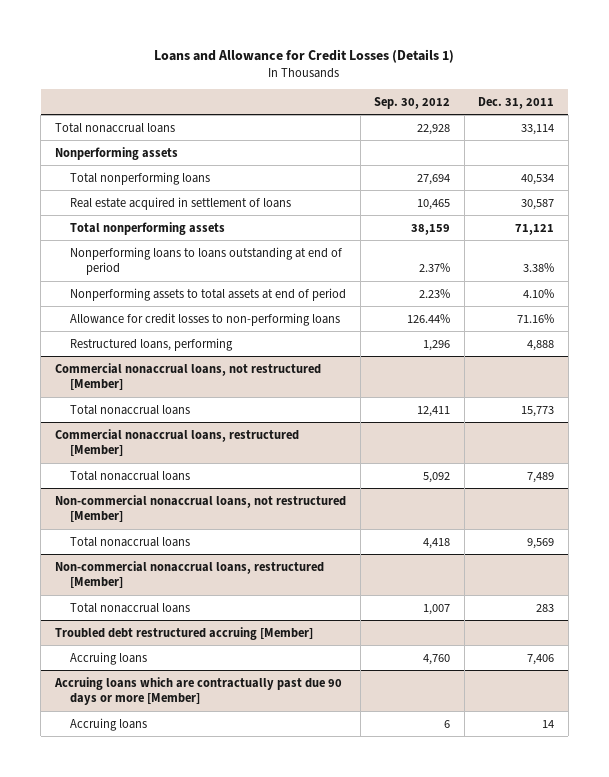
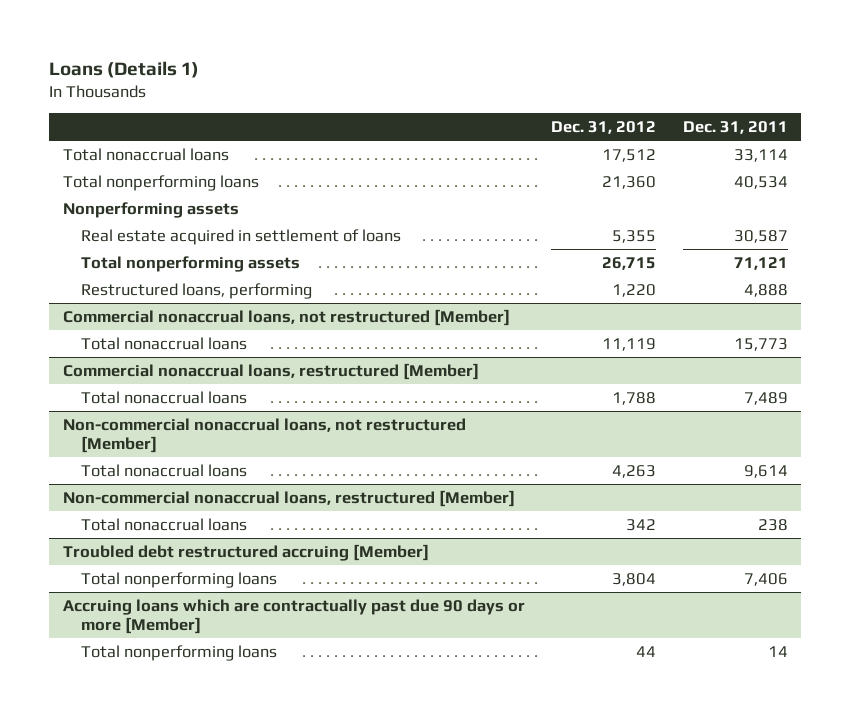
- Loans and Allowance for Credit Losses (Details 1)
+ Loans (Details 1)
- | Sep. 30, 2012 | Dec. 31, 2011
+ | Dec. 31, 2012 | Dec. 31, 2011
moved down: Nonperforming assets
- Nonperforming loans to loans outstanding at end of period | 2.37% | 3.38%
- Nonperforming assets to total assets at end of period | 2.23% | 4.10%
- Allowance for credit losses to non-performing loans | 126.44% | 71.16%
@ Non-commercial nonaccrual loans, not restructured [Member]
- Total nonaccrual loans | 4,418 | 9,569
+ Total nonaccrual loans | 4,263 | 9,614
@ Non-commercial nonaccrual loans, restructured [Member]
- Total nonaccrual loans | 1,007 | 283
+ Total nonaccrual loans | 342 | 238
@ Troubled debt restructured accruing [Member]
- Accruing loans | 4,760 | 7,406
+ Total nonperforming loans | 3,804 | 7,406
@ Accruing loans which are contractually past due 90 days or more [Member]
- Accruing loans | 6 | 14
+ Total nonperforming loans | 44 | 14

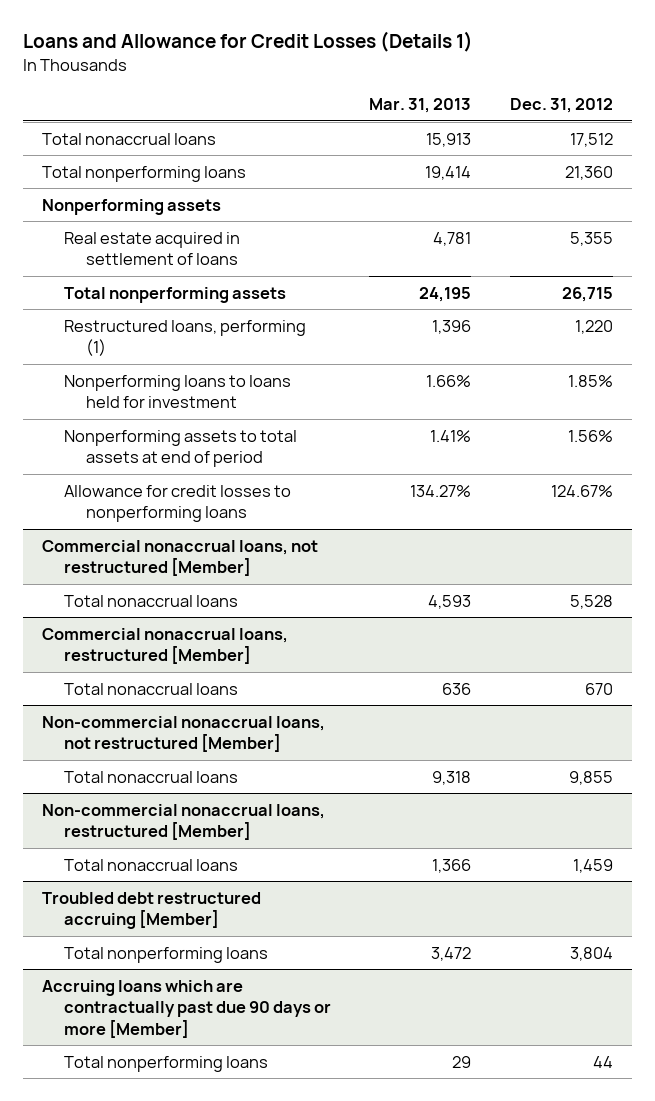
- Loans (Details 1)
+ Loans and Allowance for Credit Losses (Details 1)
- | Dec. 31, 2012 | Dec. 31, 2011
+ | Mar. 31, 2013 | Dec. 31, 2012
- Restructured loans, performing | 1,220 | 4,888
+ Restructured loans, performing (1) | 1,396 | 1,220
+ Nonperforming loans to loans held for investment | 1.66% | 1.85%
+ Nonperforming assets to total assets at end of period | 1.41% | 1.56%
+ Allowance for credit losses to nonperforming loans | 134.27% | 124.67%
@ Commercial nonaccrual loans, not restructured [Member]
- Total nonaccrual loans | 11,119 | 15,773
+ Total nonaccrual loans | 4,593 | 5,528
@ Commercial nonaccrual loans, restructured [Member]
- Total nonaccrual loans | 1,788 | 7,489
+ Total nonaccrual loans | 636 | 670
@ Non-commercial nonaccrual loans, not restructured [Member]
- Total nonaccrual loans | 4,263 | 9,614
+ Total nonaccrual loans | 9,318 | 9,855
@ Non-commercial nonaccrual loans, restructured [Member]
- Total nonaccrual loans | 342 | 238
+ Total nonaccrual loans | 1,366 | 1,459

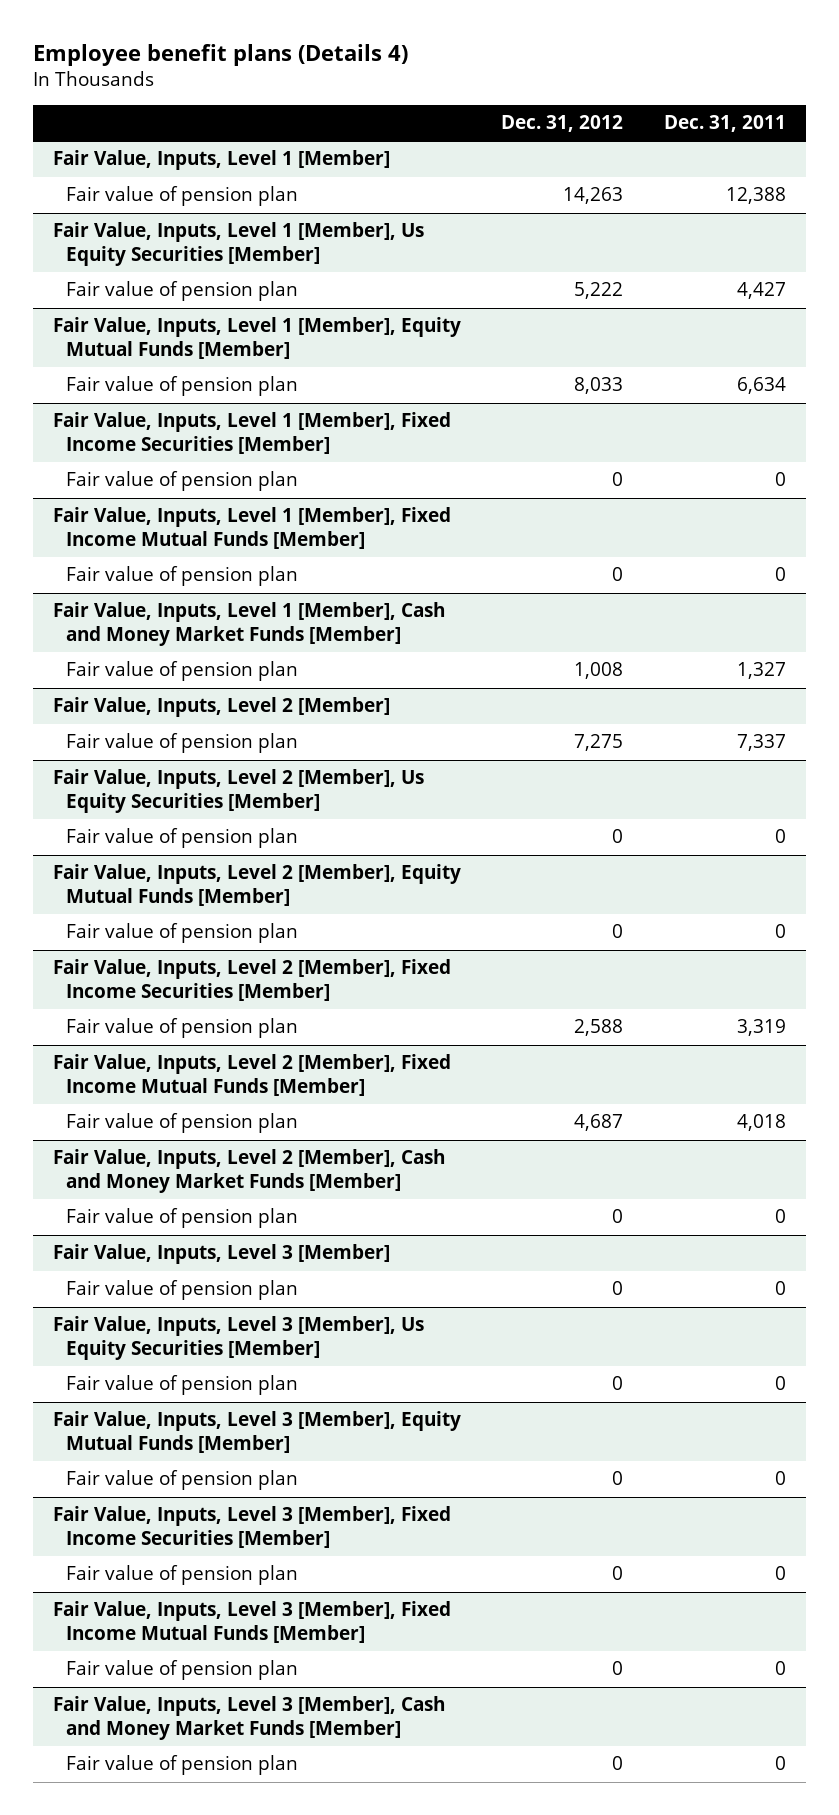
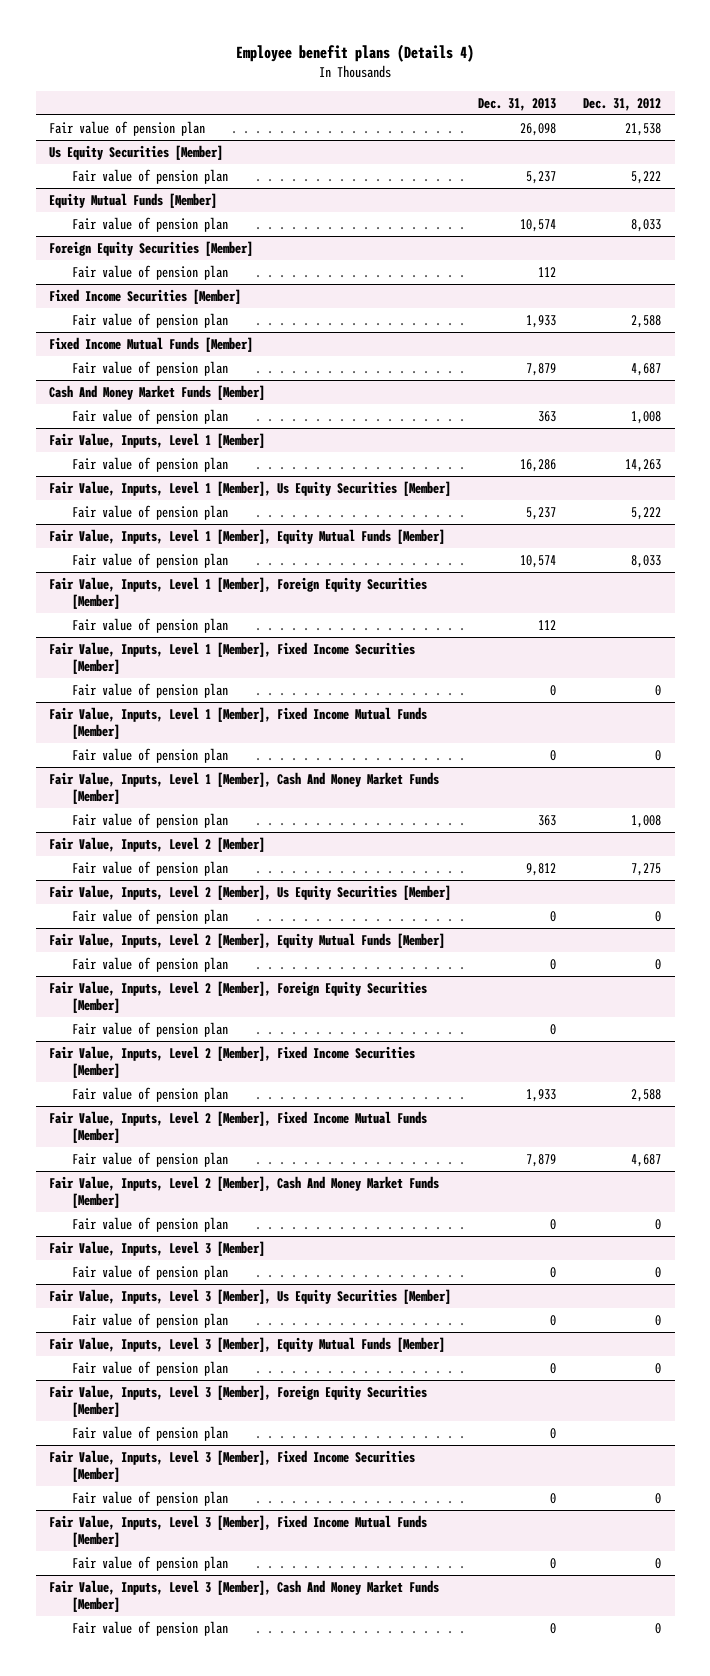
- | Dec. 31, 2012 | Dec. 31, 2011
+ | Dec. 31, 2013 | Dec. 31, 2012
+ Fair value of pension plan | 26,098 | 21,538
+ Us Equity Securities [Member]
+ Fair value of pension plan | 5,237 | 5,222
+ Equity Mutual Funds [Member]
+ Fair value of pension plan | 10,574 | 8,033
+ Foreign Equity Securities [Member]
+ Fair value of pension plan | 112 |
+ Fixed Income Securities [Member]
+ Fair value of pension plan | 1,933 | 2,588
+ Fixed Income Mutual Funds [Member]
+ Fair value of pension plan | 7,879 | 4,687
+ Cash And Money Market Funds [Member]
+ Fair value of pension plan | 363 | 1,008
+ Fair Value, Inputs, Level 1 [Member], Foreign Equity Securities [Member]
+ Fair value of pension plan | 112 |
- Fair Value, Inputs, Level 1 [Member], Cash and Money Market Funds [Member]
+ Fair Value, Inputs, Level 1 [Member], Cash And Money Market Funds [Member]
+ Fair Value, Inputs, Level 2 [Member], Foreign Equity Securities [Member]
+ Fair value of pension plan | 0 |
- Fair Value, Inputs, Level 2 [Member], Cash and Money Market Funds [Member]
+ Fair Value, Inputs, Level 2 [Member], Cash And Money Market Funds [Member]
+ Fair Value, Inputs, Level 3 [Member], Foreign Equity Securities [Member]
+ Fair value of pension plan | 0 |
- Fair Value, Inputs, Level 3 [Member], Cash and Money Market Funds [Member]
+ Fair Value, Inputs, Level 3 [Member], Cash And Money Market Funds [Member]

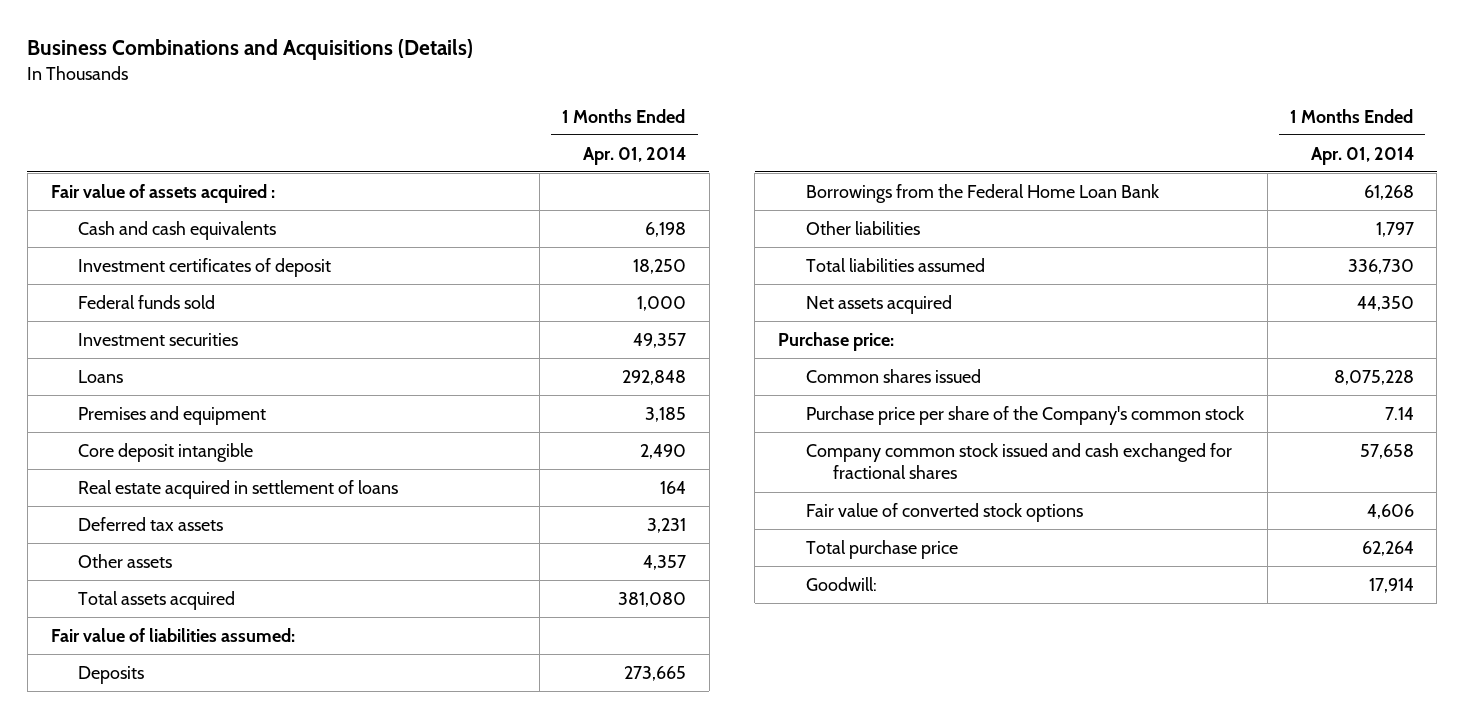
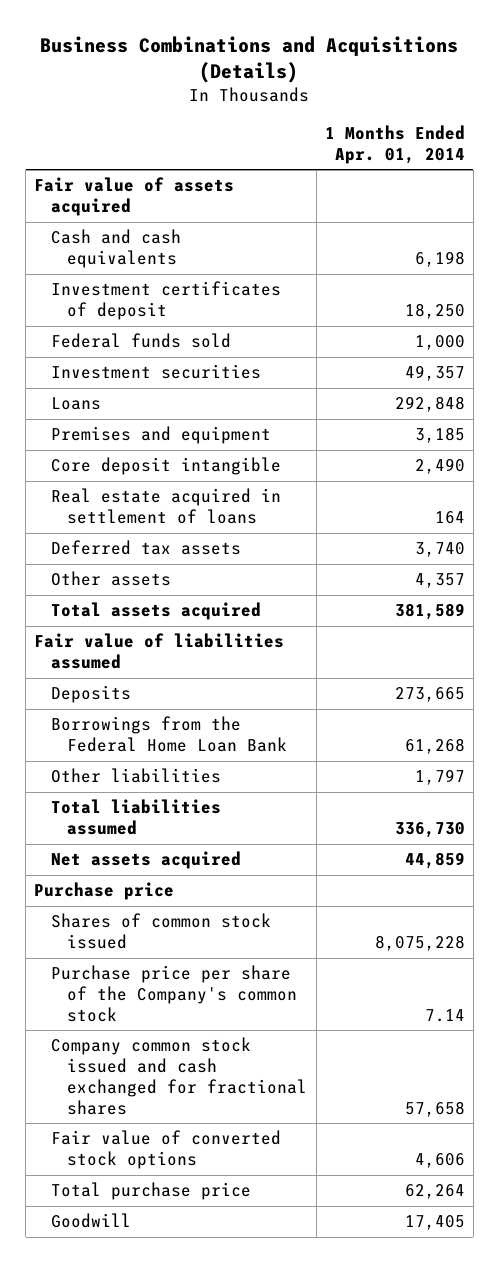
- Fair value of assets acquired :
+ Fair value of assets acquired
- Deferred tax assets | 3,231
+ Deferred tax assets | 3,740
- Total assets acquired | 381,080
- Fair value of liabilities assumed:
+ Total assets acquired | 381,589
+ Fair value of liabilities assumed
- Net assets acquired | 44,350
- Purchase price:
- Common shares issued | 8,075,228
+ Net assets acquired | 44,859
+ Purchase price
+ Shares of common stock issued | 8,075,228
- Goodwill: | 17,914
+ Goodwill | 17,405

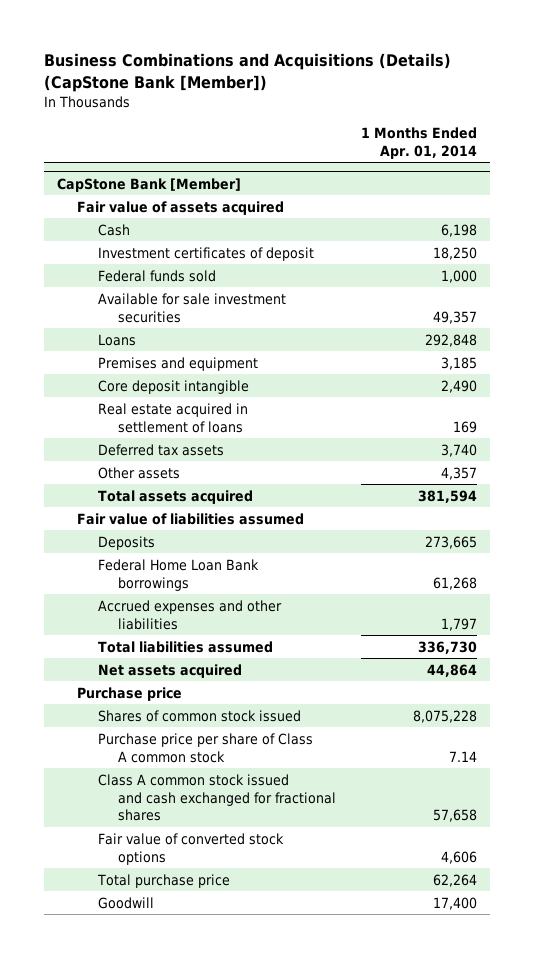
- Business Combinations and Acquisitions (Details)
+ Business Combinations and Acquisitions (Details) (CapStone Bank [Member])
+ CapStone Bank [Member]
- Cash and cash equivalents | 6,198
+ Cash | 6,198
- Investment securities | 49,357
+ Available for sale investment securities | 49,357
- Real estate acquired in settlement of loans | 164
+ Real estate acquired in settlement of loans | 169
- Total assets acquired | 381,589
+ Total assets acquired | 381,594
- Borrowings from the Federal Home Loan Bank | 61,268
- Other liabilities | 1,797
+ Federal Home Loan Bank borrowings | 61,268
+ Accrued expenses and other liabilities | 1,797
- Net assets acquired | 44,859
+ Net assets acquired | 44,864
- Purchase price per share of the Company's common stock | 7.14
- Company common stock issued and cash exchanged for fractional shares | 57,658
+ Purchase price per share of Class A common stock | 7.14
+ Class A common stock issued and cash exchanged for fractional shares | 57,658
- Goodwill | 17,405
+ Goodwill | 17,400

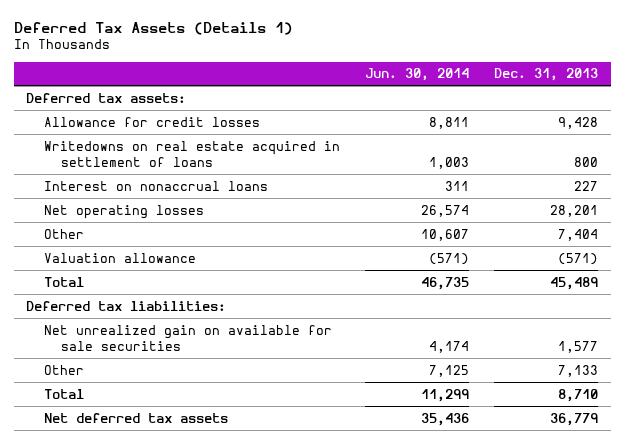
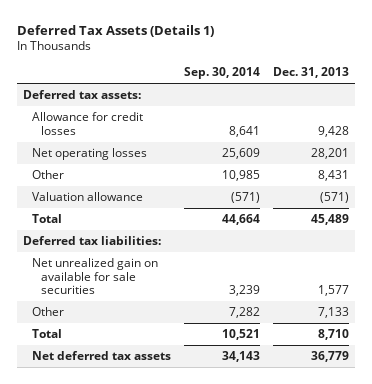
- | Jun. 30, 2014 | Dec. 31, 2013
+ | Sep. 30, 2014 | Dec. 31, 2013
- Writedowns on real estate acquired in settlement of loans | 1,003 | 800
- Interest on nonaccrual loans | 311 | 227
- Other | 10,607 | 7,404
+ Other | 10,985 | 8,431

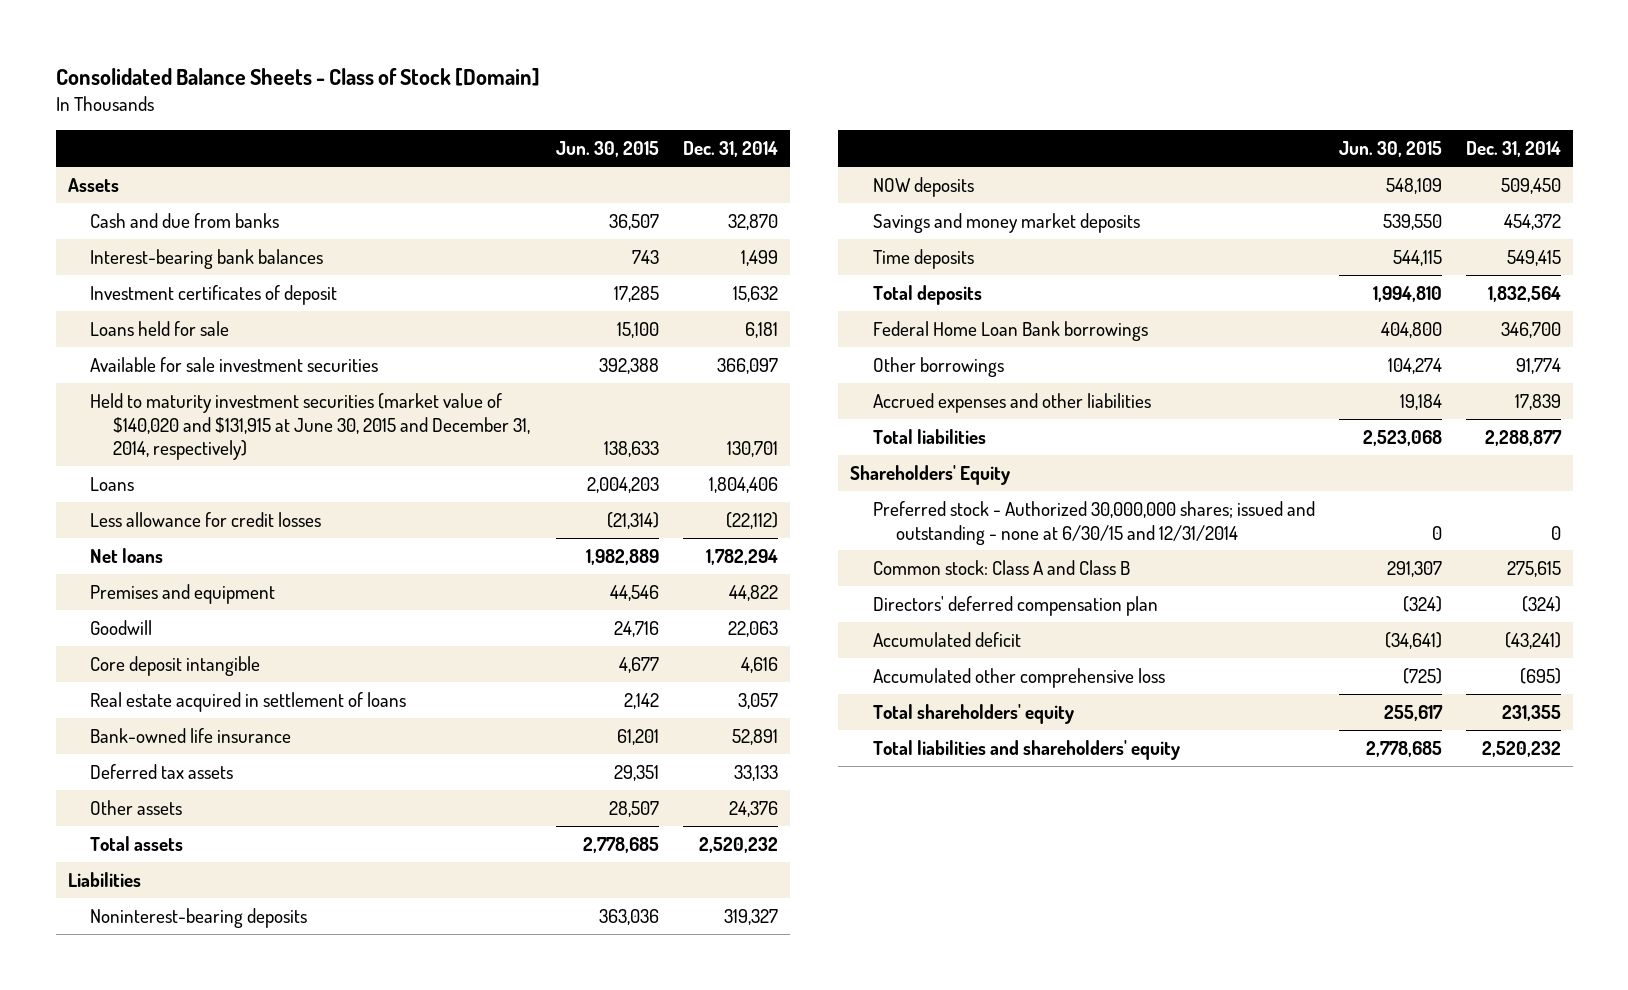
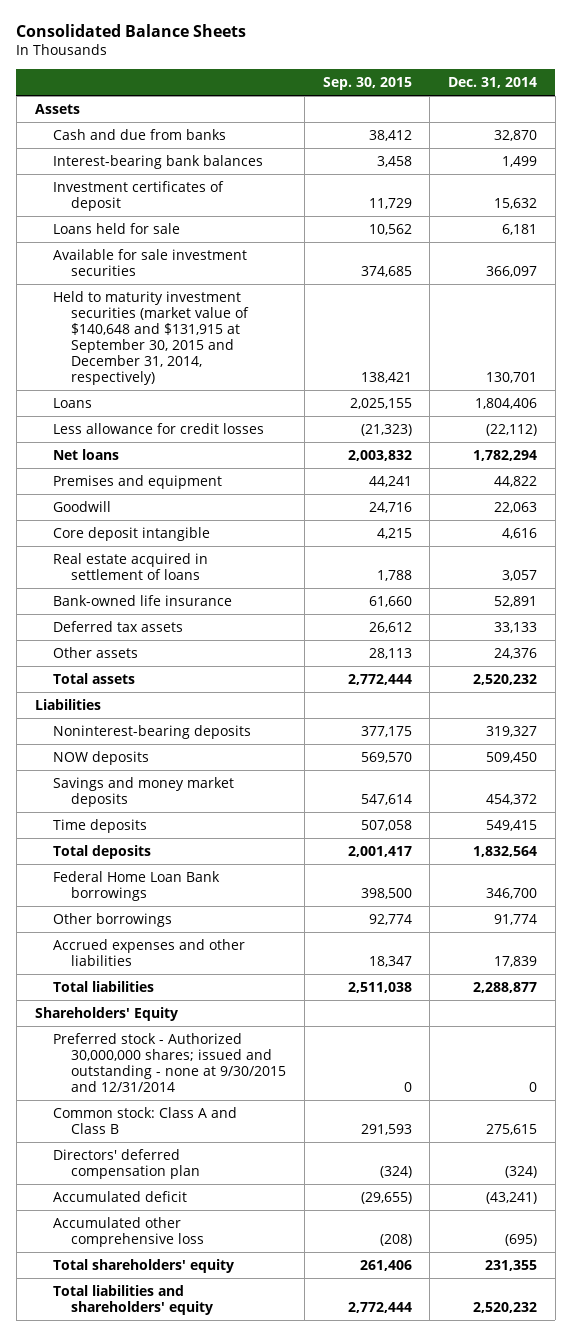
- Consolidated Balance Sheets - Class of Stock [Domain]
+ Consolidated Balance Sheets
- | Jun. 30, 2015 | Dec. 31, 2014
+ | Sep. 30, 2015 | Dec. 31, 2014
- Held to maturity investment securities (market value of $140,020 and $131,915 at June 30, 2015 and December 31, 2014, respectively) | 138,633 | 130,701
+ Held to maturity investment securities (market value of $140,648 and $131,915 at September 30, 2015 and December 31, 2014, respectively) | 138,421 | 130,701
- Preferred stock - Authorized 30,000,000 shares; issued and outstanding - none at 6/30/15 and 12/31/2014 | 0 | 0
+ Preferred stock - Authorized 30,000,000 shares; issued and outstanding - none at 9/30/2015 and 12/31/2014 | 0 | 0

